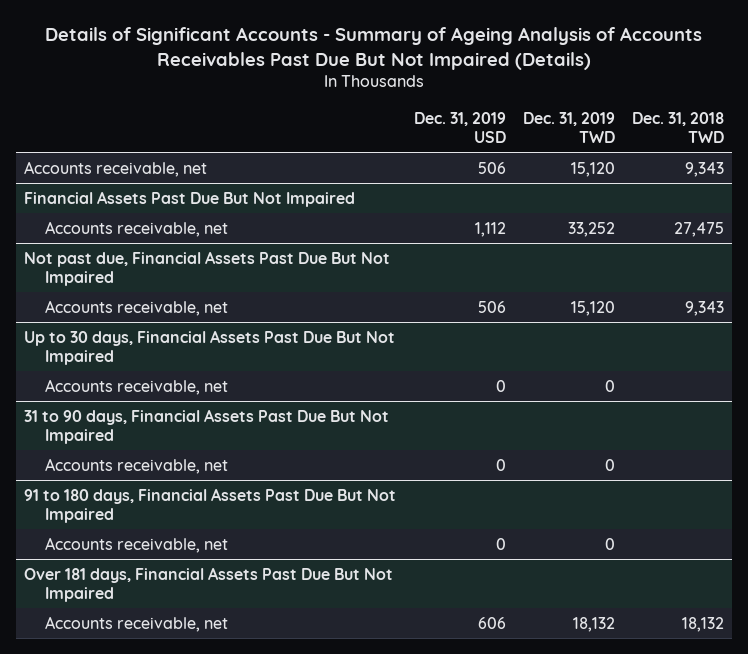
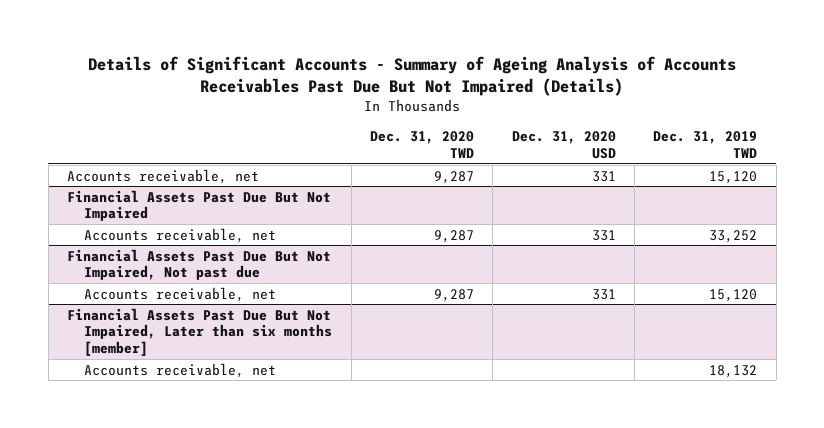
- | Dec. 31, 2019 USD | Dec. 31, 2019 TWD | Dec. 31, 2018 TWD
+ | Dec. 31, 2020 TWD | Dec. 31, 2020 USD | Dec. 31, 2019 TWD
- Not past due, Financial Assets Past Due But Not Impaired
+ Financial Assets Past Due But Not Impaired, Not past due
- Up to 30 days, Financial Assets Past Due But Not Impaired
- Accounts receivable, net | 0 | 0 |
- 31 to 90 days, Financial Assets Past Due But Not Impaired
- Accounts receivable, net | 0 | 0 |
- 91 to 180 days, Financial Assets Past Due But Not Impaired
- Accounts receivable, net | 0 | 0 |
- Over 181 days, Financial Assets Past Due But Not Impaired
+ Financial Assets Past Due But Not Impaired, Later than six months [member]

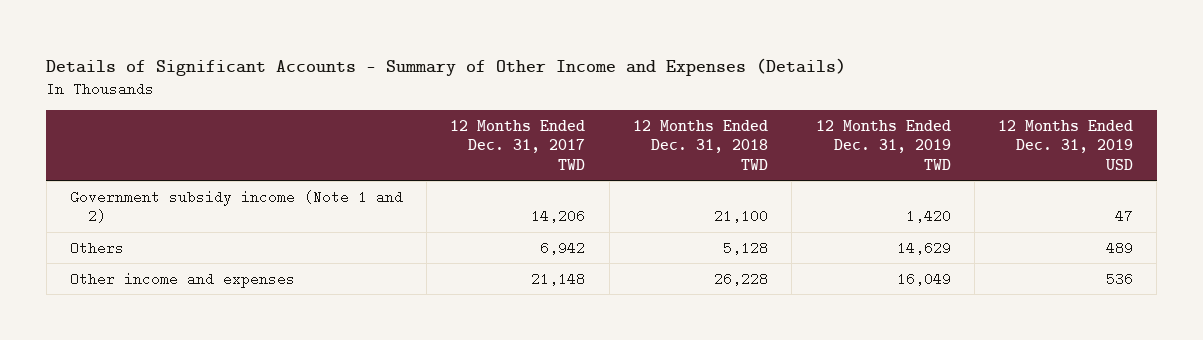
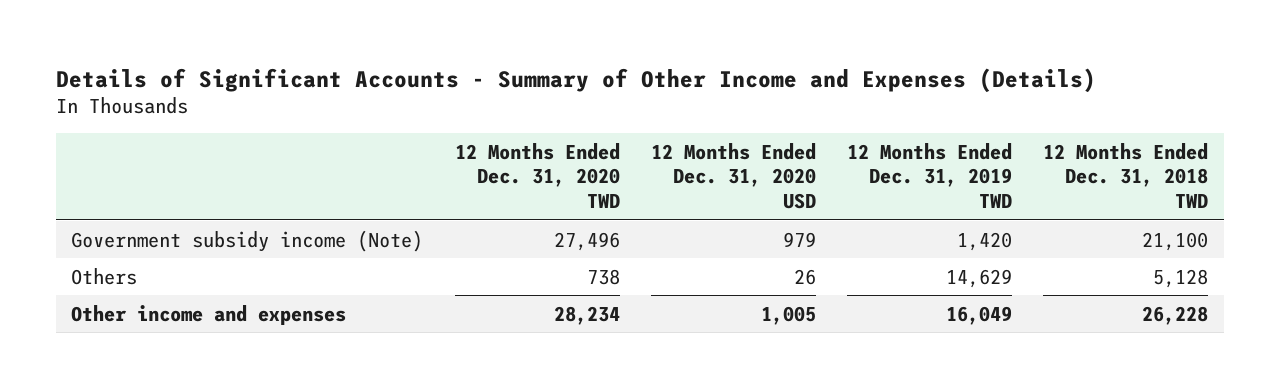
- | 12 Months Ended Dec. 31, 2017 TWD | 12 Months Ended Dec. 31, 2018 TWD | 12 Months Ended Dec. 31, 2019 TWD | 12 Months Ended Dec. 31, 2019 USD
+ | 12 Months Ended Dec. 31, 2020 TWD | 12 Months Ended Dec. 31, 2020 USD | 12 Months Ended Dec. 31, 2019 TWD | 12 Months Ended Dec. 31, 2018 TWD
- Government subsidy income (Note 1 and 2) | 14,206 | 21,100 | 1,420 | 47
+ Government subsidy income (Note) | 27,496 | 979 | 1,420 | 21,100

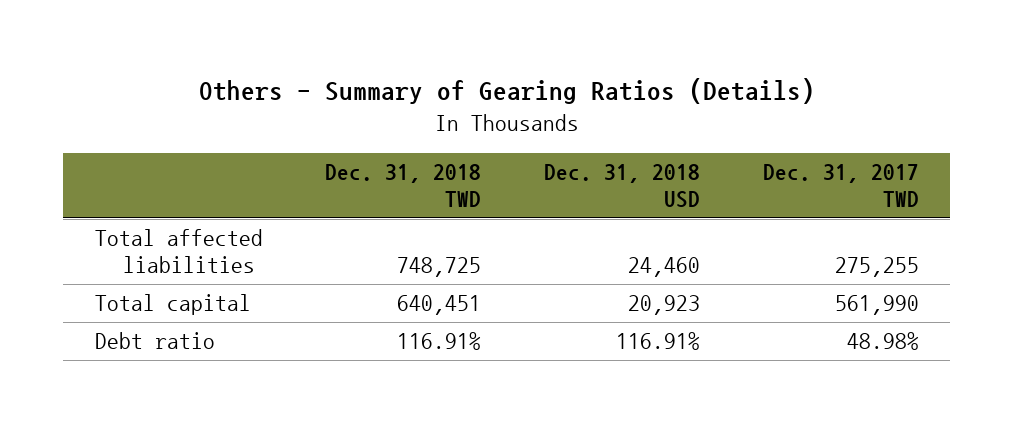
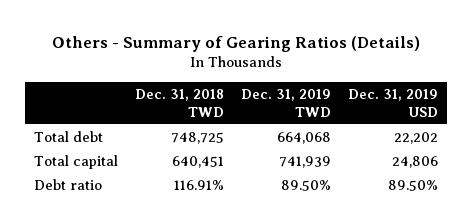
- | Dec. 31, 2018 TWD | Dec. 31, 2018 USD | Dec. 31, 2017 TWD
+ | Dec. 31, 2018 TWD | Dec. 31, 2019 TWD | Dec. 31, 2019 USD
- Total affected liabilities | 748,725 | 24,460 | 275,255
+ Total debt | 748,725 | 664,068 | 22,202

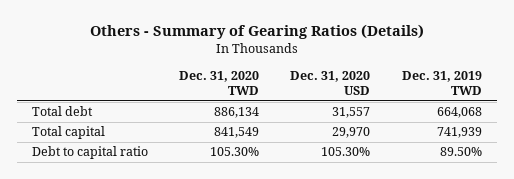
- | Dec. 31, 2018 TWD | Dec. 31, 2019 TWD | Dec. 31, 2019 USD
+ | Dec. 31, 2020 TWD | Dec. 31, 2020 USD | Dec. 31, 2019 TWD
- Debt ratio | 116.91% | 89.50% | 89.50%
+ Debt to capital ratio | 105.30% | 105.30% | 89.50%

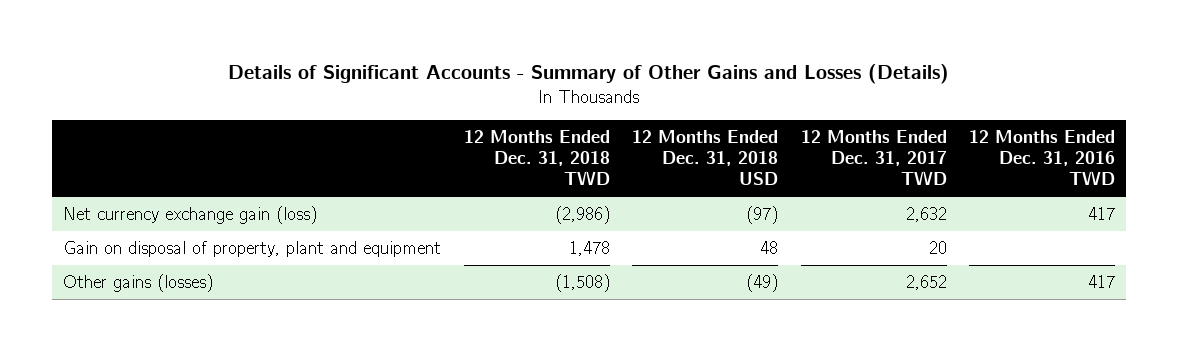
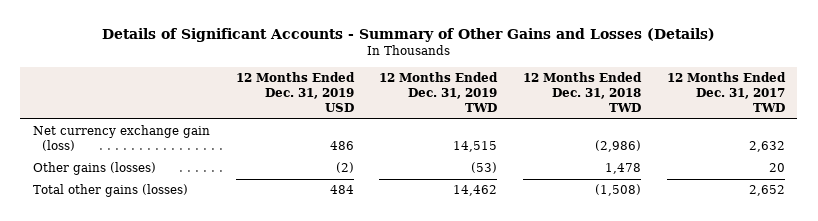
- | 12 Months Ended Dec. 31, 2018 TWD | 12 Months Ended Dec. 31, 2018 USD | 12 Months Ended Dec. 31, 2017 TWD | 12 Months Ended Dec. 31, 2016 TWD
+ | 12 Months Ended Dec. 31, 2019 USD | 12 Months Ended Dec. 31, 2019 TWD | 12 Months Ended Dec. 31, 2018 TWD | 12 Months Ended Dec. 31, 2017 TWD
- Gain on disposal of property, plant and equipment | 1,478 | 48 | 20 |
- Other gains (losses) | (1,508) | (49) | 2,652 | 417
+ Other gains (losses) | (2) | (53) | 1,478 | 20
+ Total other gains (losses) | 484 | 14,462 | (1,508) | 2,652

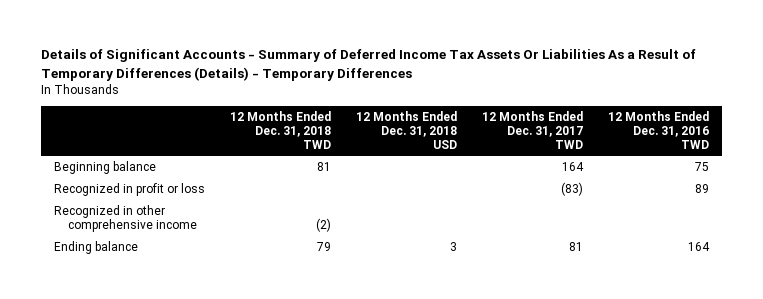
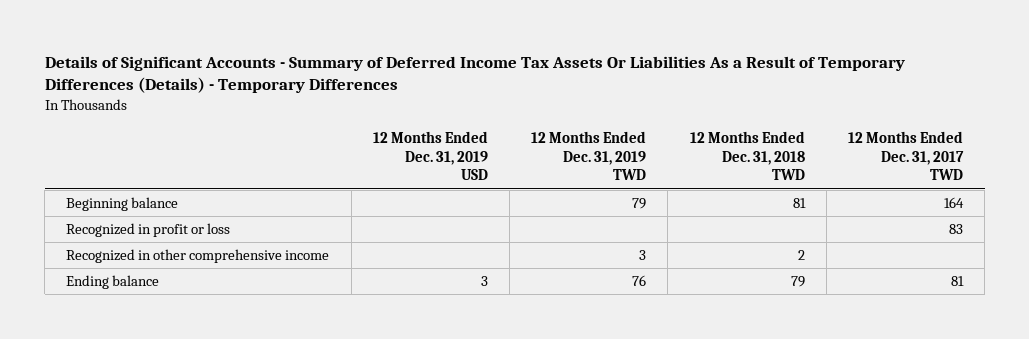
- | 12 Months Ended Dec. 31, 2018 TWD | 12 Months Ended Dec. 31, 2018 USD | 12 Months Ended Dec. 31, 2017 TWD | 12 Months Ended Dec. 31, 2016 TWD
+ | 12 Months Ended Dec. 31, 2019 USD | 12 Months Ended Dec. 31, 2019 TWD | 12 Months Ended Dec. 31, 2018 TWD | 12 Months Ended Dec. 31, 2017 TWD
- Recognized in profit or loss | | | (83) | 89
- Recognized in other comprehensive income | (2) | | |
+ Recognized in profit or loss | | | | 83
+ Recognized in other comprehensive income | | 3 | 2 |

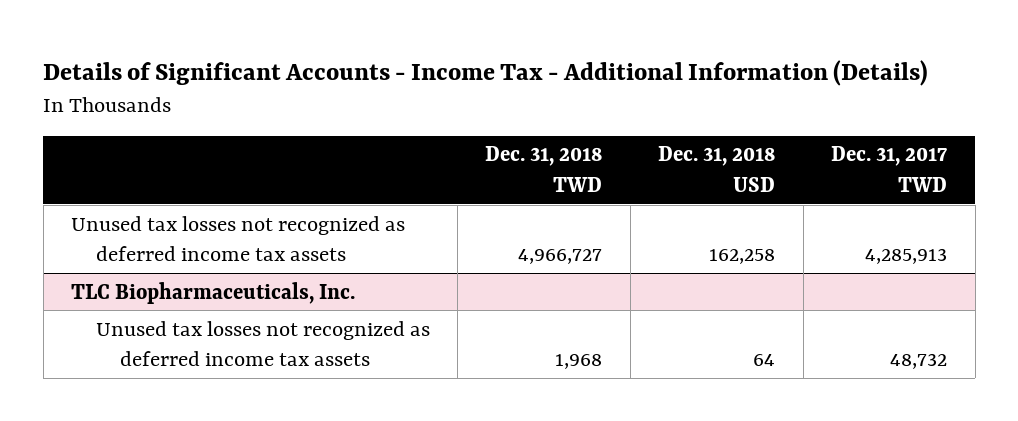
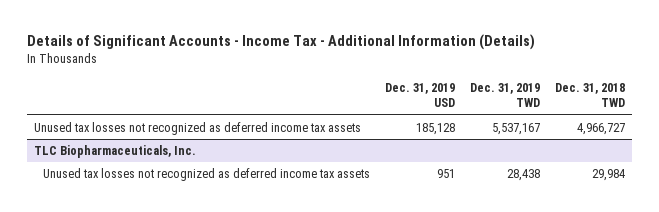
- | Dec. 31, 2018 TWD | Dec. 31, 2018 USD | Dec. 31, 2017 TWD
+ | Dec. 31, 2019 USD | Dec. 31, 2019 TWD | Dec. 31, 2018 TWD
@ TLC Biopharmaceuticals, Inc.
- Unused tax losses not recognized as deferred income tax assets | 1,968 | 64 | 48,732
+ Unused tax losses not recognized as deferred income tax assets | 951 | 28,438 | 29,984

